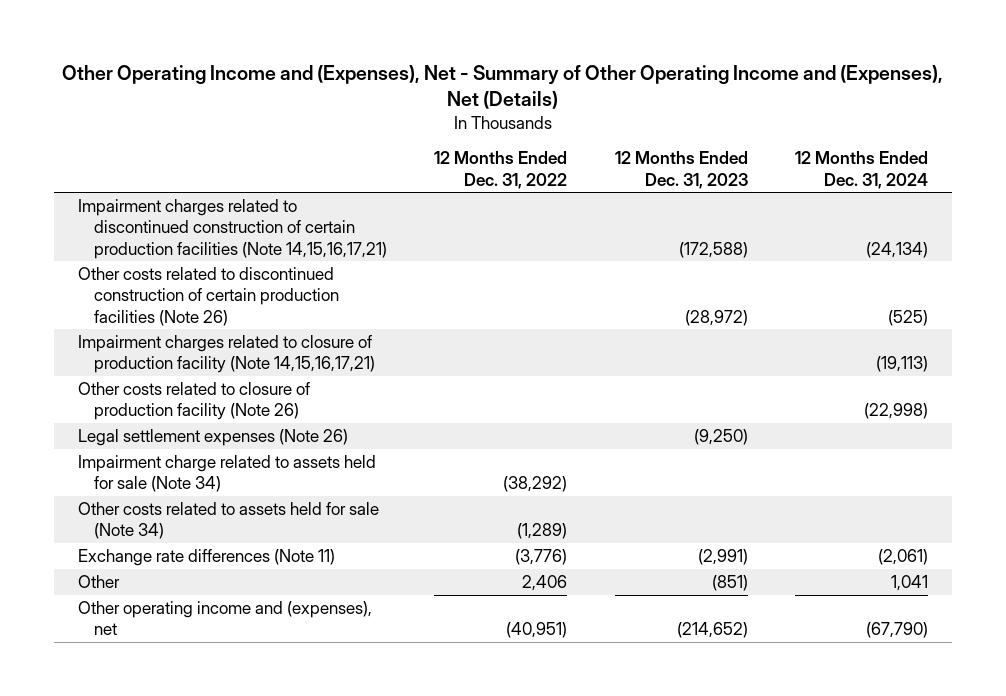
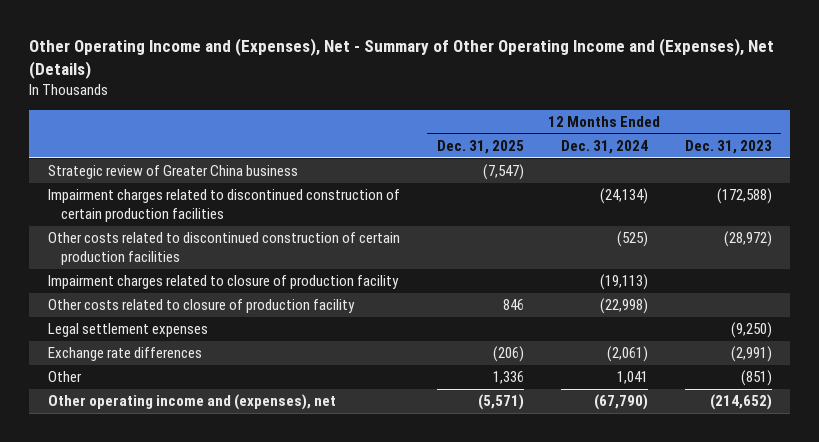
- | 12 Months Ended Dec. 31, 2022 | 12 Months Ended Dec. 31, 2023 | 12 Months Ended Dec. 31, 2024
+ | 12 Months Ended Dec. 31, 2025 | 12 Months Ended Dec. 31, 2024 | 12 Months Ended Dec. 31, 2023
- Impairment charges related to discontinued construction of certain production facilities (Note 14,15,16,17,21) | | (172,588) | (24,134)
- Other costs related to discontinued construction of certain production facilities (Note 26) | | (28,972) | (525)
- Impairment charges related to closure of production facility (Note 14,15,16,17,21) | | | (19,113)
- Other costs related to closure of production facility (Note 26) | | | (22,998)
- Legal settlement expenses (Note 26) | | (9,250) |
- Impairment charge related to assets held for sale (Note 34) | (38,292) | |
- Other costs related to assets held for sale (Note 34) | (1,289) | |
- Exchange rate differences (Note 11) | (3,776) | (2,991) | (2,061)
+ Strategic review of Greater China business | (7,547) | |
+ Impairment charges related to discontinued construction of certain production facilities | | (24,134) | (172,588)
+ Other costs related to discontinued construction of certain production facilities | | (525) | (28,972)
+ Impairment charges related to closure of production facility | | (19,113) |
+ Other costs related to closure of production facility | 846 | (22,998) |
+ Legal settlement expenses | | | (9,250)
+ Exchange rate differences | (206) | (2,061) | (2,991)

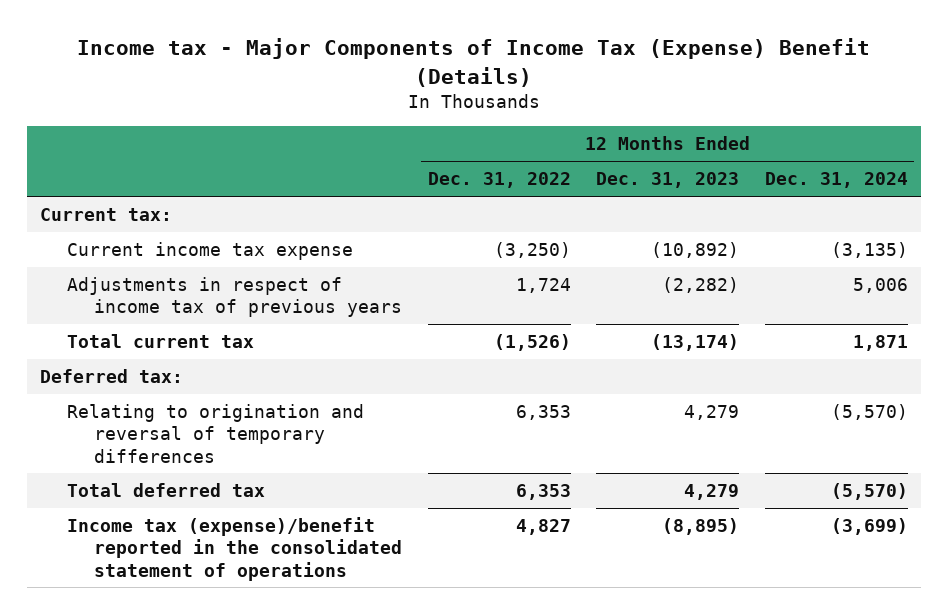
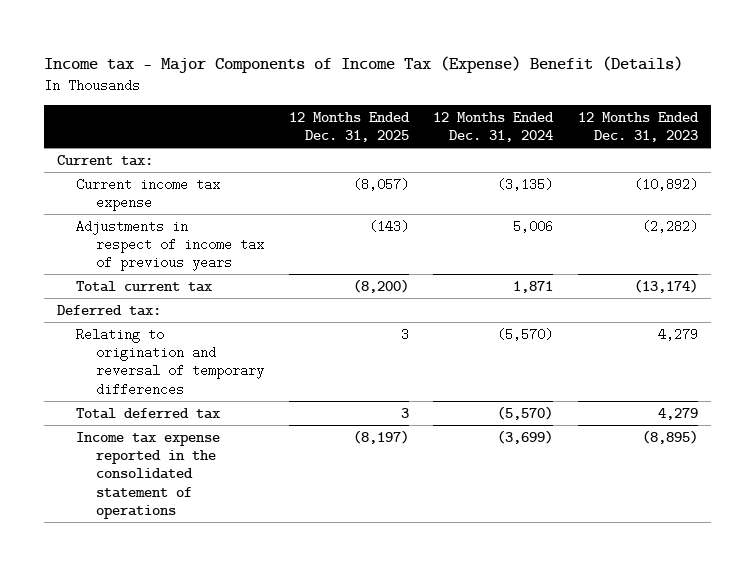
- | 12 Months Ended Dec. 31, 2022 | 12 Months Ended Dec. 31, 2023 | 12 Months Ended Dec. 31, 2024
+ | 12 Months Ended Dec. 31, 2025 | 12 Months Ended Dec. 31, 2024 | 12 Months Ended Dec. 31, 2023
- Income tax (expense)/benefit reported in the consolidated statement of operations | 4,827 | (8,895) | (3,699)
+ Income tax expense reported in the consolidated statement of operations | (8,197) | (3,699) | (8,895)

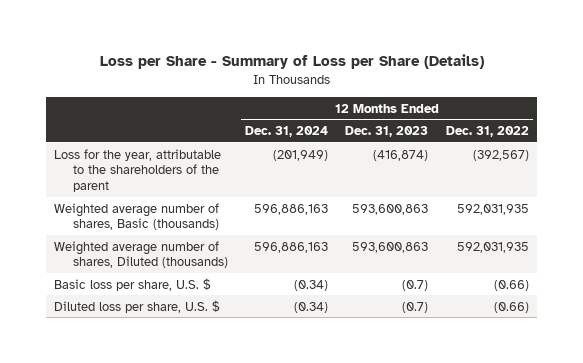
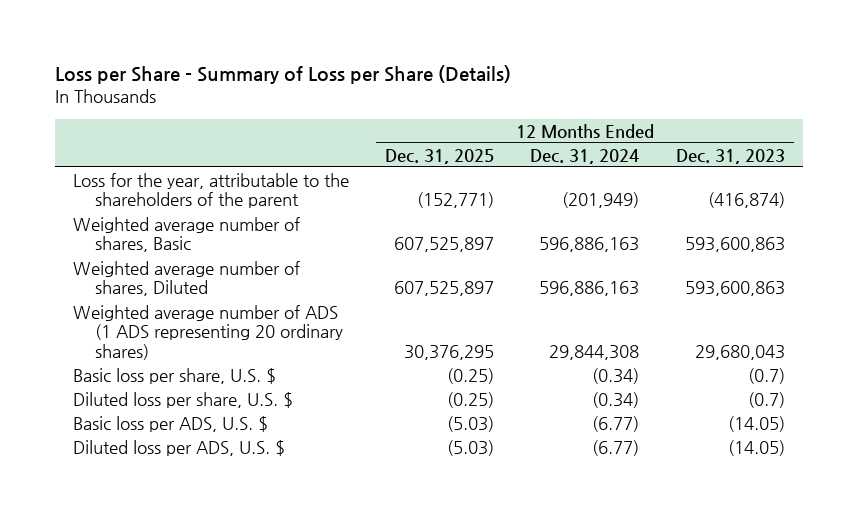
- | 12 Months Ended Dec. 31, 2024 | 12 Months Ended Dec. 31, 2023 | 12 Months Ended Dec. 31, 2022
+ | 12 Months Ended Dec. 31, 2025 | 12 Months Ended Dec. 31, 2024 | 12 Months Ended Dec. 31, 2023
- Weighted average number of shares, Basic (thousands) | 596,886,163 | 593,600,863 | 592,031,935
- Weighted average number of shares, Diluted (thousands) | 596,886,163 | 593,600,863 | 592,031,935
+ Weighted average number of shares, Basic | 607,525,897 | 596,886,163 | 593,600,863
+ Weighted average number of shares, Diluted | 607,525,897 | 596,886,163 | 593,600,863
+ Weighted average number of ADS (1 ADS representing 20 ordinary shares) | 30,376,295 | 29,844,308 | 29,680,043
+ Basic loss per ADS, U.S. $ | (5.03) | (6.77) | (14.05)
+ Diluted loss per ADS, U.S. $ | (5.03) | (6.77) | (14.05)

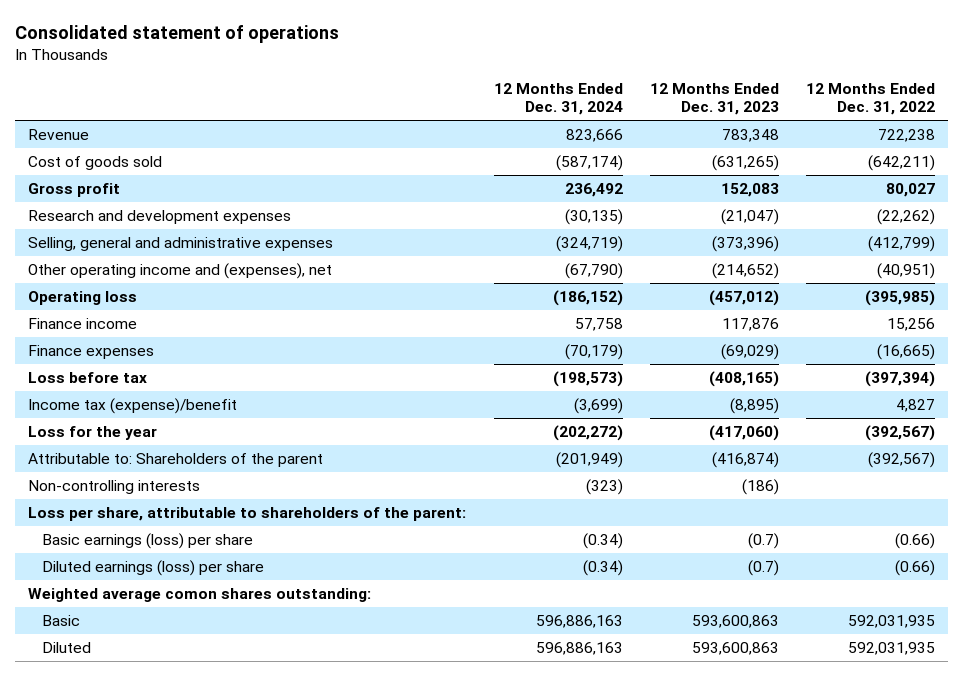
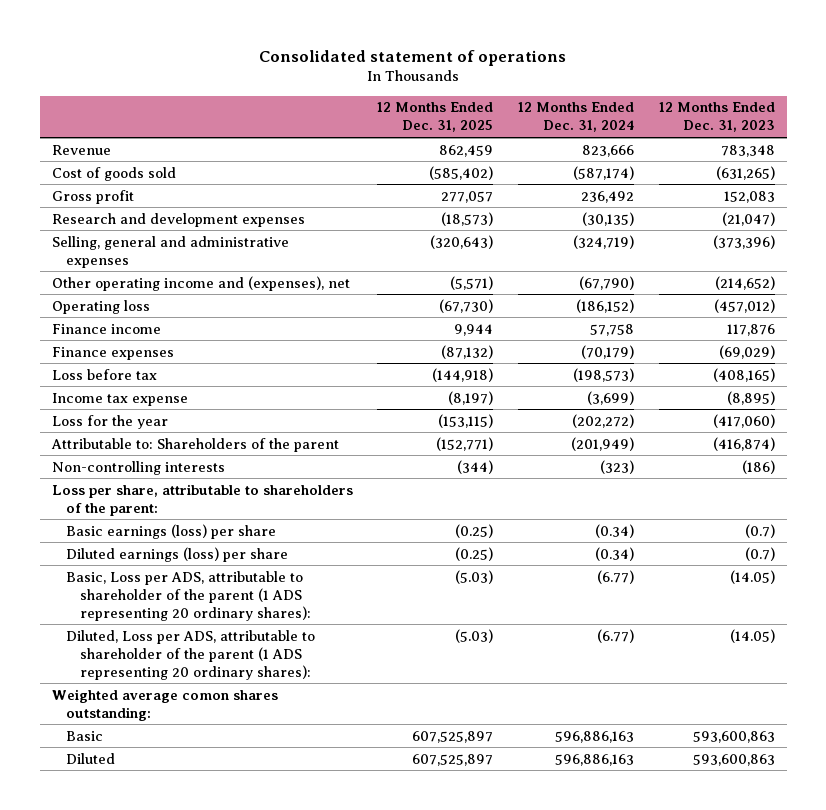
- | 12 Months Ended Dec. 31, 2024 | 12 Months Ended Dec. 31, 2023 | 12 Months Ended Dec. 31, 2022
+ | 12 Months Ended Dec. 31, 2025 | 12 Months Ended Dec. 31, 2024 | 12 Months Ended Dec. 31, 2023
- Income tax (expense)/benefit | (3,699) | (8,895) | 4,827
+ Income tax expense | (8,197) | (3,699) | (8,895)
+ Basic, Loss per ADS, attributable to shareholder of the parent (1 ADS representing 20 ordinary shares): | (5.03) | (6.77) | (14.05)
+ Diluted, Loss per ADS, attributable to shareholder of the parent (1 ADS representing 20 ordinary shares): | (5.03) | (6.77) | (14.05)

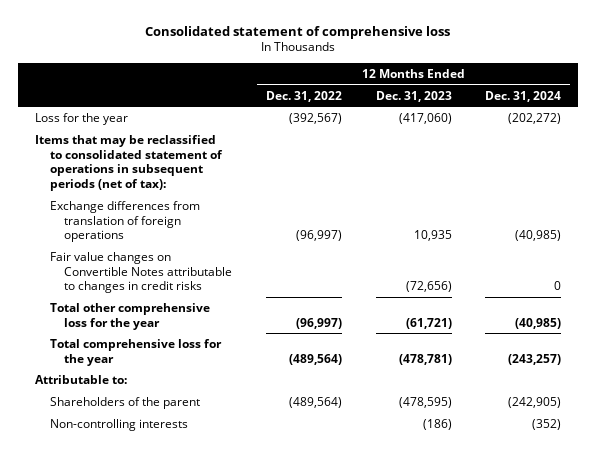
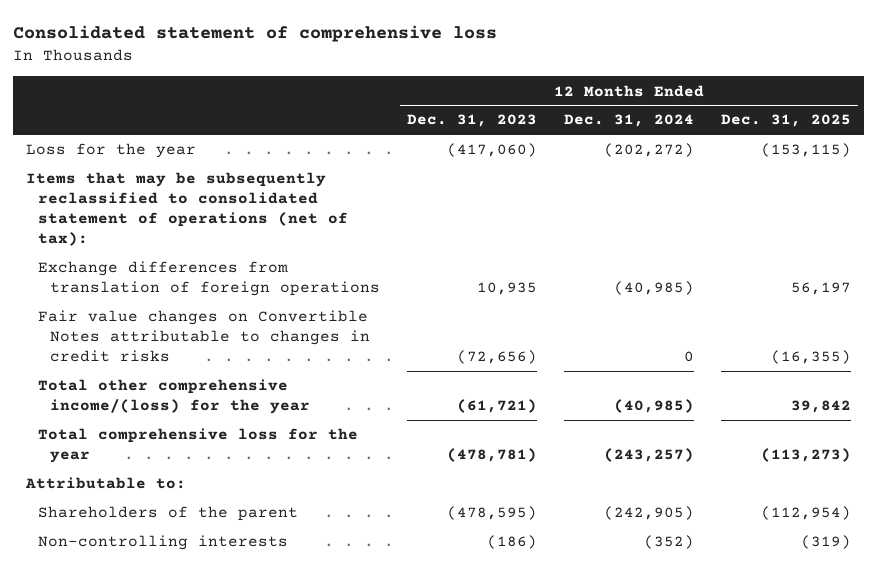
- | 12 Months Ended Dec. 31, 2022 | 12 Months Ended Dec. 31, 2023 | 12 Months Ended Dec. 31, 2024
+ | 12 Months Ended Dec. 31, 2023 | 12 Months Ended Dec. 31, 2024 | 12 Months Ended Dec. 31, 2025
- Items that may be reclassified to consolidated statement of operations in subsequent periods (net of tax):
+ Items that may be subsequently reclassified to consolidated statement of operations (net of tax):
- Total other comprehensive loss for the year | (96,997) | (61,721) | (40,985)
+ Total other comprehensive income/(loss) for the year | (61,721) | (40,985) | 39,842

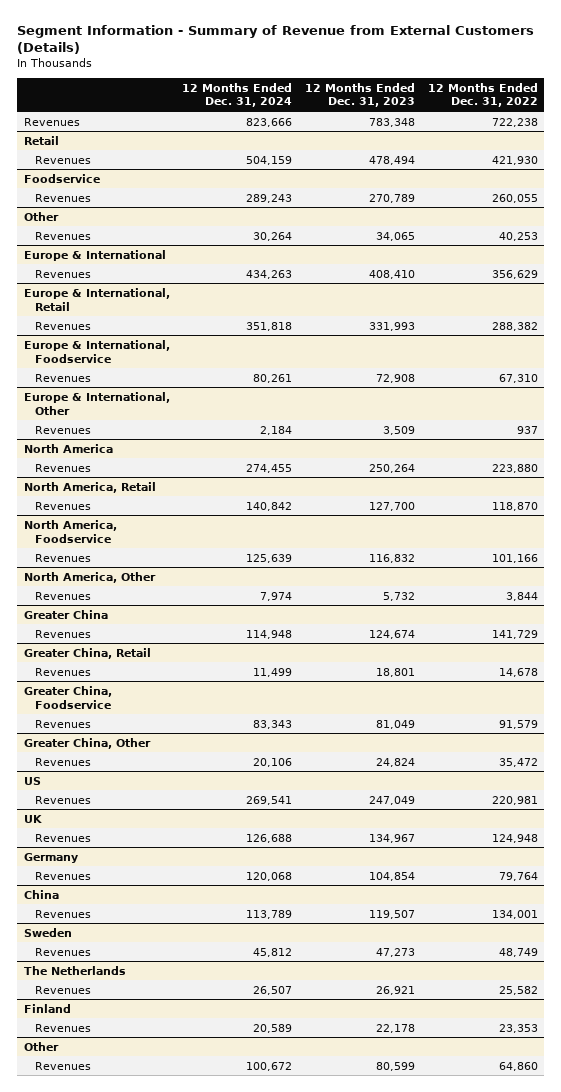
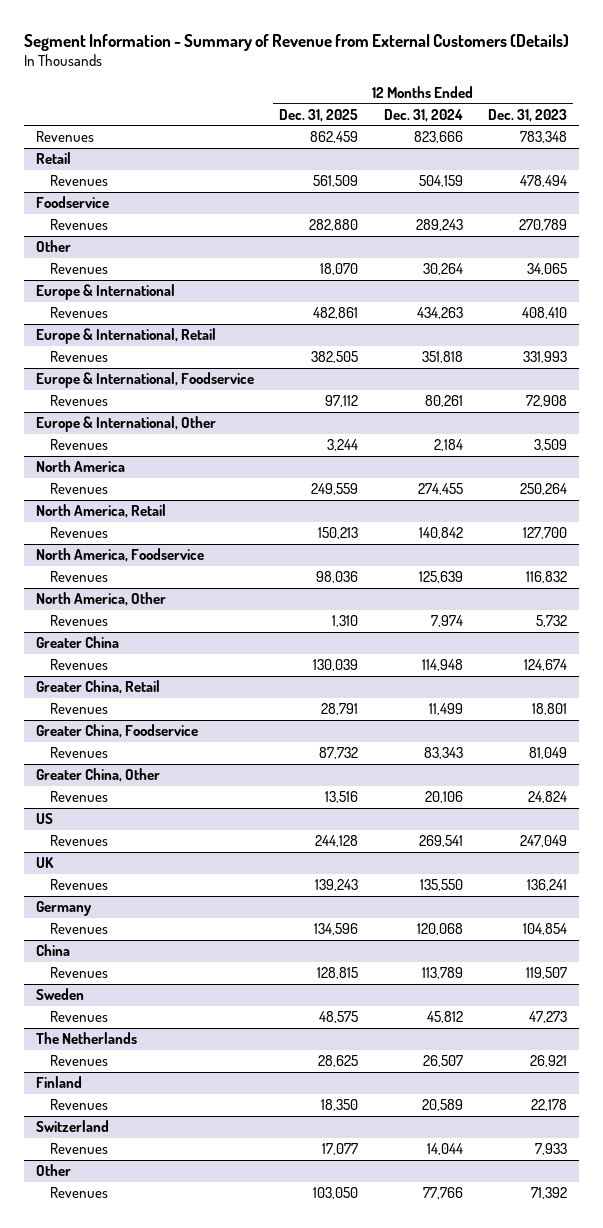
- | 12 Months Ended Dec. 31, 2024 | 12 Months Ended Dec. 31, 2023 | 12 Months Ended Dec. 31, 2022
+ | 12 Months Ended Dec. 31, 2025 | 12 Months Ended Dec. 31, 2024 | 12 Months Ended Dec. 31, 2023
@ UK
- Revenues | 126,688 | 134,967 | 124,948
+ Revenues | 139,243 | 135,550 | 136,241
+ Switzerland
+ Revenues | 17,077 | 14,044 | 7,933
@ Other
- Revenues | 100,672 | 80,599 | 64,860
+ Revenues | 103,050 | 77,766 | 71,392

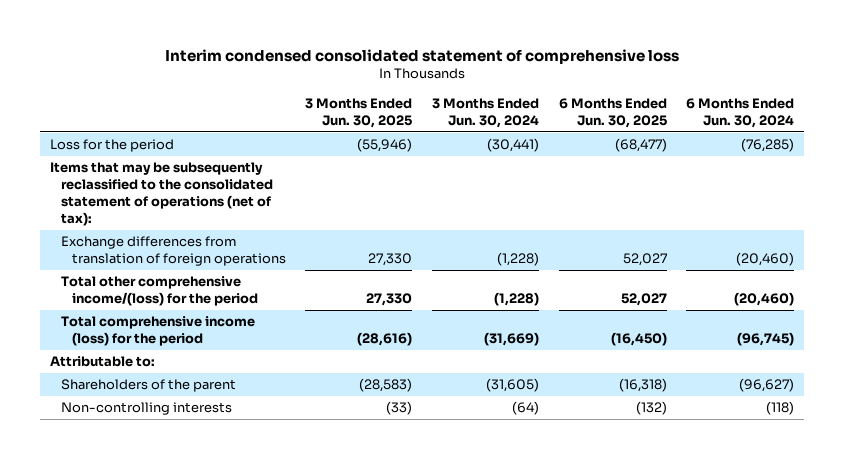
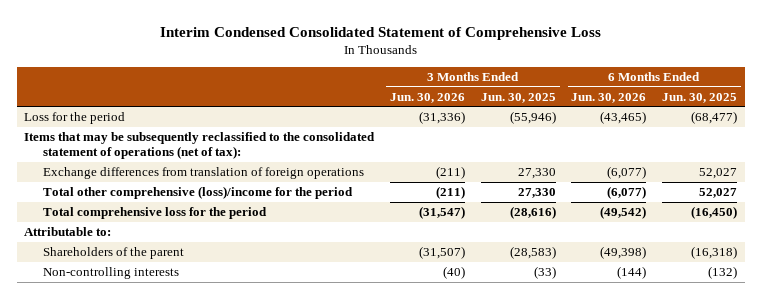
- Interim condensed consolidated statement of comprehensive loss
+ Interim Condensed Consolidated Statement of Comprehensive Loss
- | 3 Months Ended Jun. 30, 2025 | 3 Months Ended Jun. 30, 2024 | 6 Months Ended Jun. 30, 2025 | 6 Months Ended Jun. 30, 2024
+ | 3 Months Ended Jun. 30, 2026 | 3 Months Ended Jun. 30, 2025 | 6 Months Ended Jun. 30, 2026 | 6 Months Ended Jun. 30, 2025
- Total other comprehensive income/(loss) for the period | 27,330 | (1,228) | 52,027 | (20,460)
- Total comprehensive income (loss) for the period | (28,616) | (31,669) | (16,450) | (96,745)
+ Total other comprehensive (loss)/income for the period | (211) | 27,330 | (6,077) | 52,027
+ Total comprehensive loss for the period | (31,547) | (28,616) | (49,542) | (16,450)

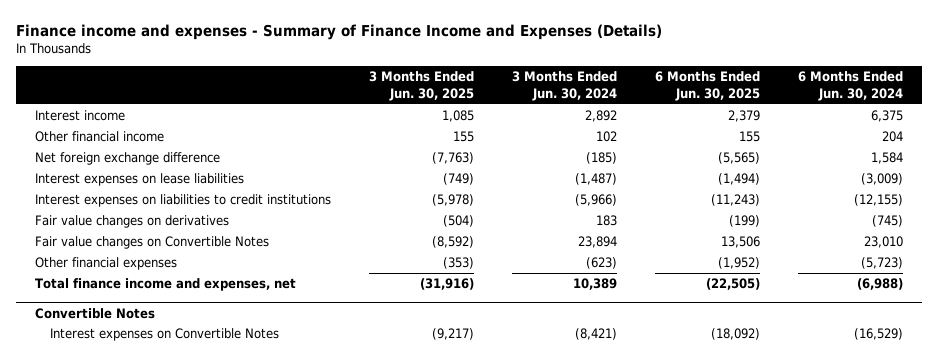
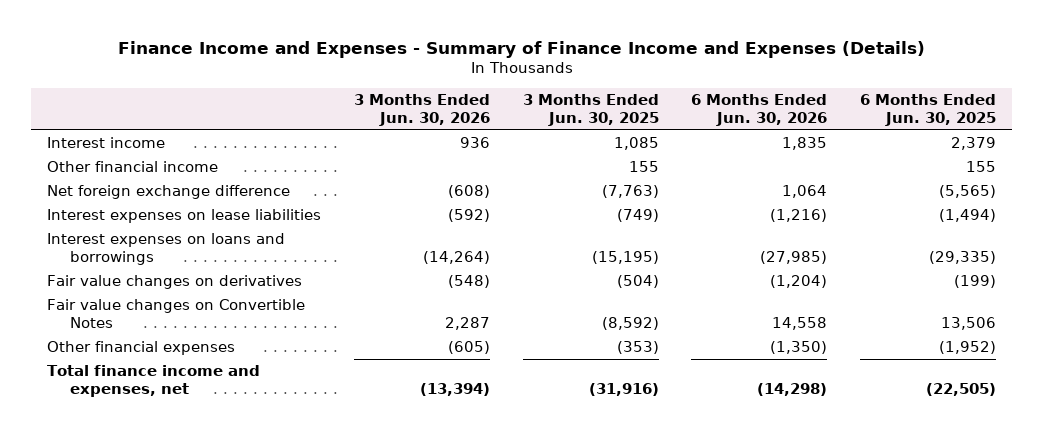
- Finance income and expenses - Summary of Finance Income and Expenses (Details)
+ Finance Income and Expenses - Summary of Finance Income and Expenses (Details)
- | 3 Months Ended Jun. 30, 2025 | 3 Months Ended Jun. 30, 2024 | 6 Months Ended Jun. 30, 2025 | 6 Months Ended Jun. 30, 2024
+ | 3 Months Ended Jun. 30, 2026 | 3 Months Ended Jun. 30, 2025 | 6 Months Ended Jun. 30, 2026 | 6 Months Ended Jun. 30, 2025
- Interest expenses on liabilities to credit institutions | (5,978) | (5,966) | (11,243) | (12,155)
+ Interest expenses on loans and borrowings | (14,264) | (15,195) | (27,985) | (29,335)
- Convertible Notes
- Interest expenses on Convertible Notes | (9,217) | (8,421) | (18,092) | (16,529)

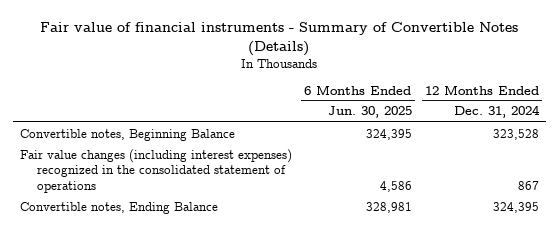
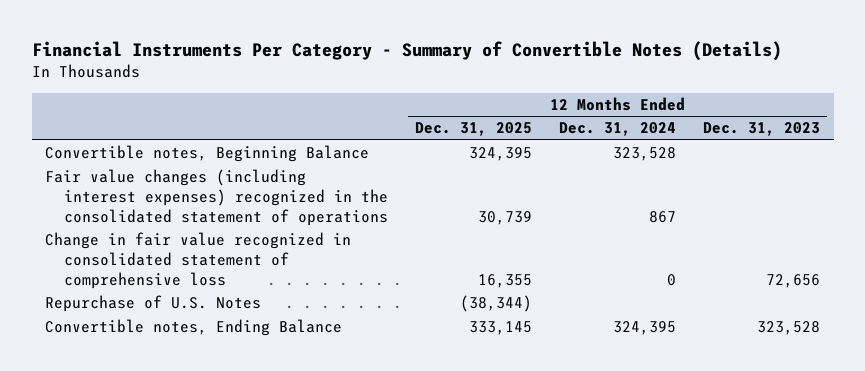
- Fair value of financial instruments - Summary of Convertible Notes (Details)
+ Financial Instruments Per Category - Summary of Convertible Notes (Details)
- | 6 Months Ended Jun. 30, 2025 | 12 Months Ended Dec. 31, 2024
+ | 12 Months Ended Dec. 31, 2025 | 12 Months Ended Dec. 31, 2024 | 12 Months Ended Dec. 31, 2023
+ Change in fair value recognized in consolidated statement of comprehensive loss | 16,355 | 0 | 72,656
+ Repurchase of U.S. Notes | (38,344) | |

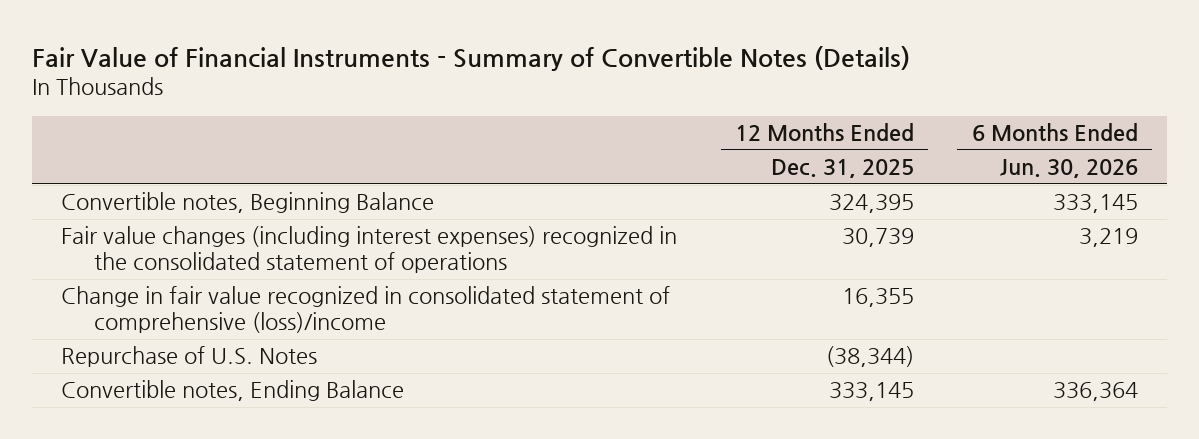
- Financial Instruments Per Category - Summary of Convertible Notes (Details)
+ Fair Value of Financial Instruments - Summary of Convertible Notes (Details)
- | 12 Months Ended Dec. 31, 2025 | 12 Months Ended Dec. 31, 2024 | 12 Months Ended Dec. 31, 2023
+ | 12 Months Ended Dec. 31, 2025 | 6 Months Ended Jun. 30, 2026
- Change in fair value recognized in consolidated statement of comprehensive loss | 16,355 | 0 | 72,656
+ Change in fair value recognized in consolidated statement of comprehensive (loss)/income | 16,355 |

